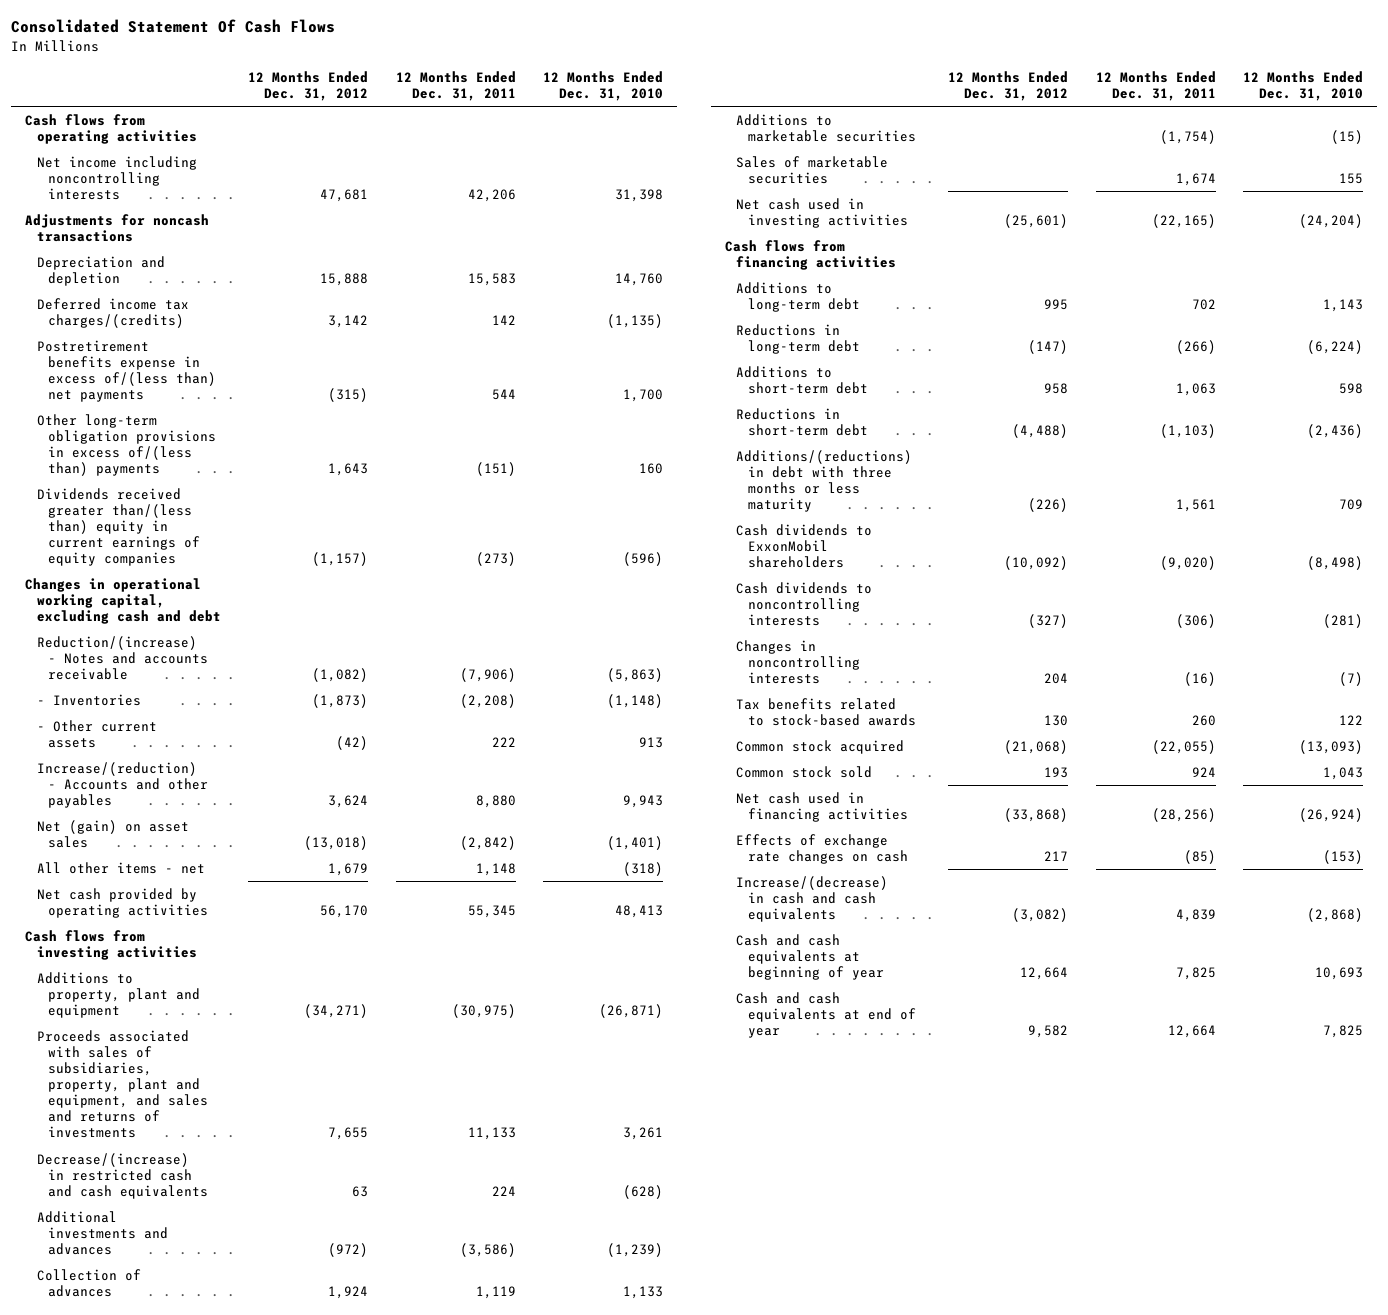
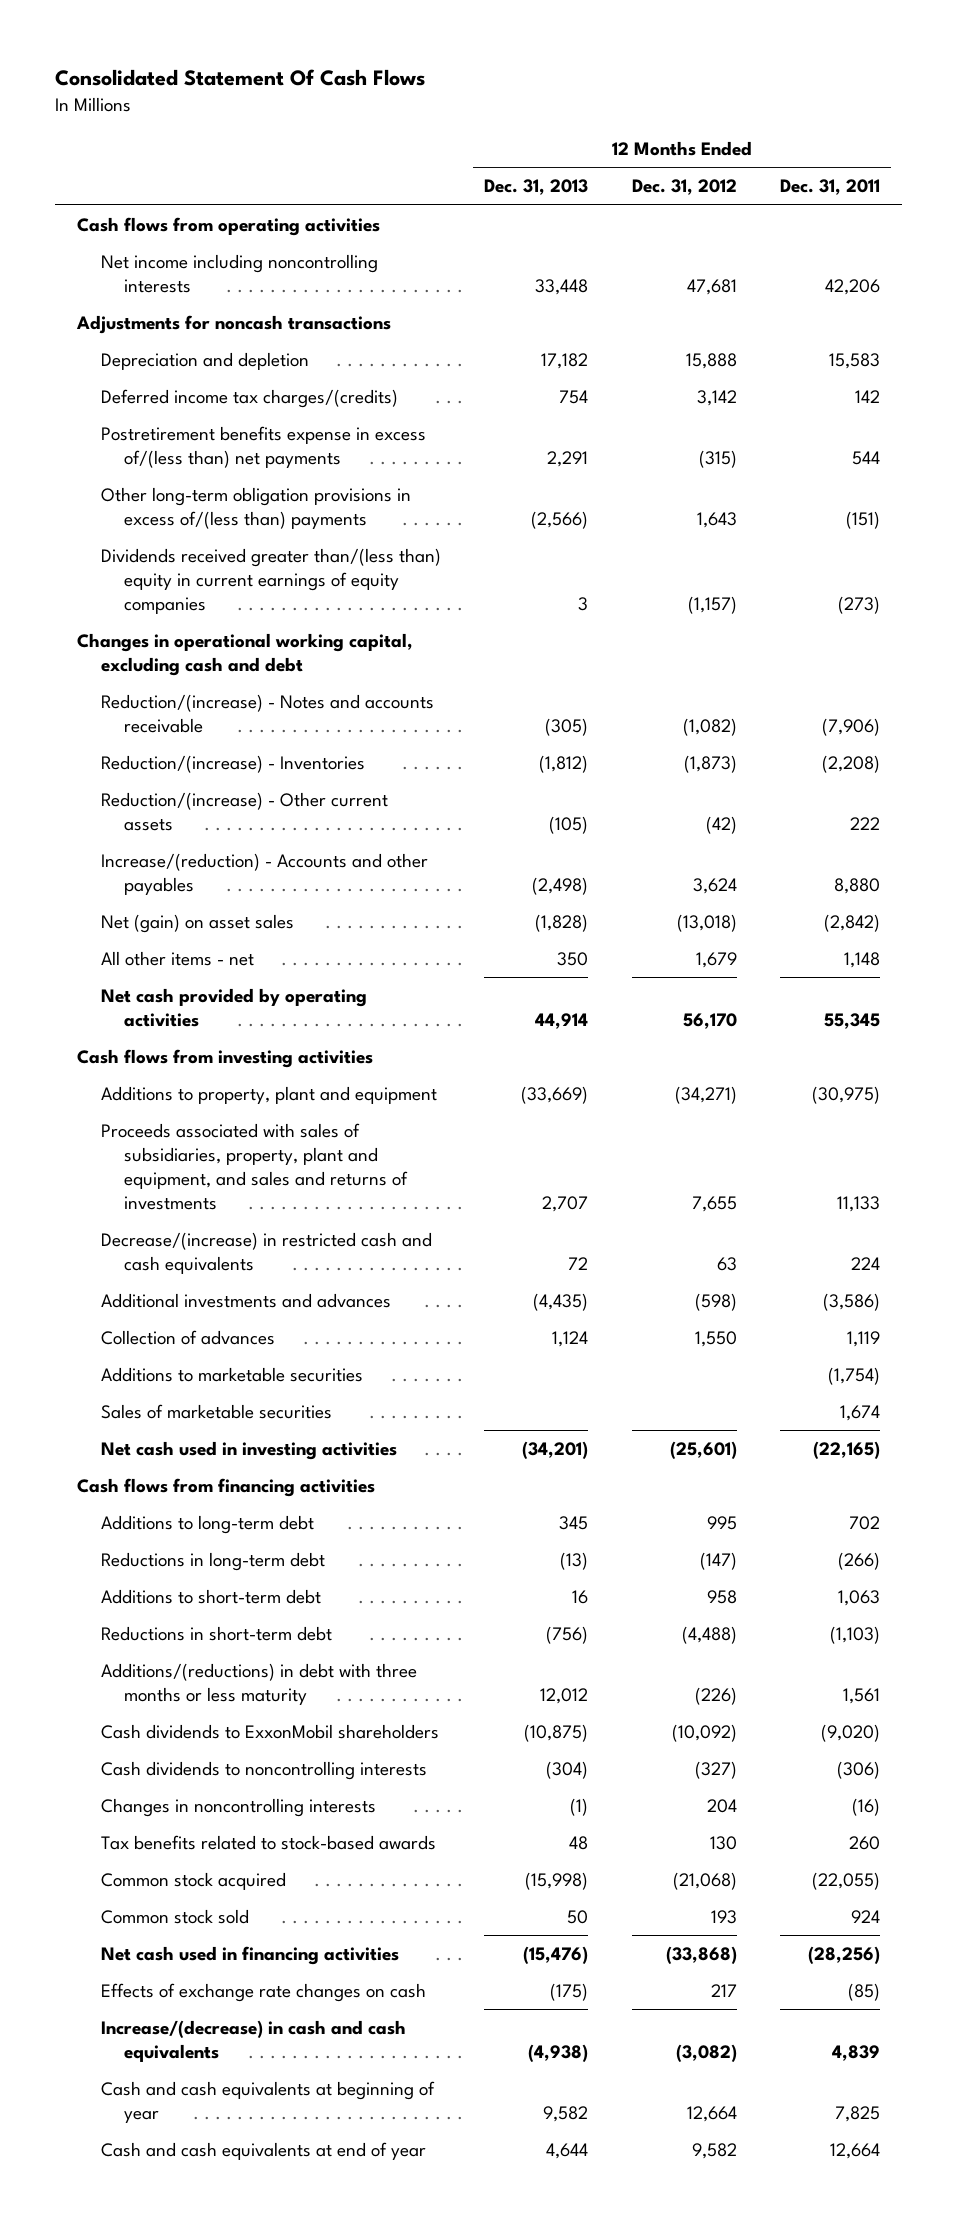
- | 12 Months Ended Dec. 31, 2012 | 12 Months Ended Dec. 31, 2011 | 12 Months Ended Dec. 31, 2010
+ | 12 Months Ended Dec. 31, 2013 | 12 Months Ended Dec. 31, 2012 | 12 Months Ended Dec. 31, 2011
- - Inventories | (1,873) | (2,208) | (1,148)
- - Other current assets | (42) | 222 | 913
+ Reduction/(increase) - Inventories | (1,812) | (1,873) | (2,208)
+ Reduction/(increase) - Other current assets | (105) | (42) | 222
- Additional investments and advances | (972) | (3,586) | (1,239)
- Collection of advances | 1,924 | 1,119 | 1,133
+ Additional investments and advances | (4,435) | (598) | (3,586)
+ Collection of advances | 1,124 | 1,550 | 1,119

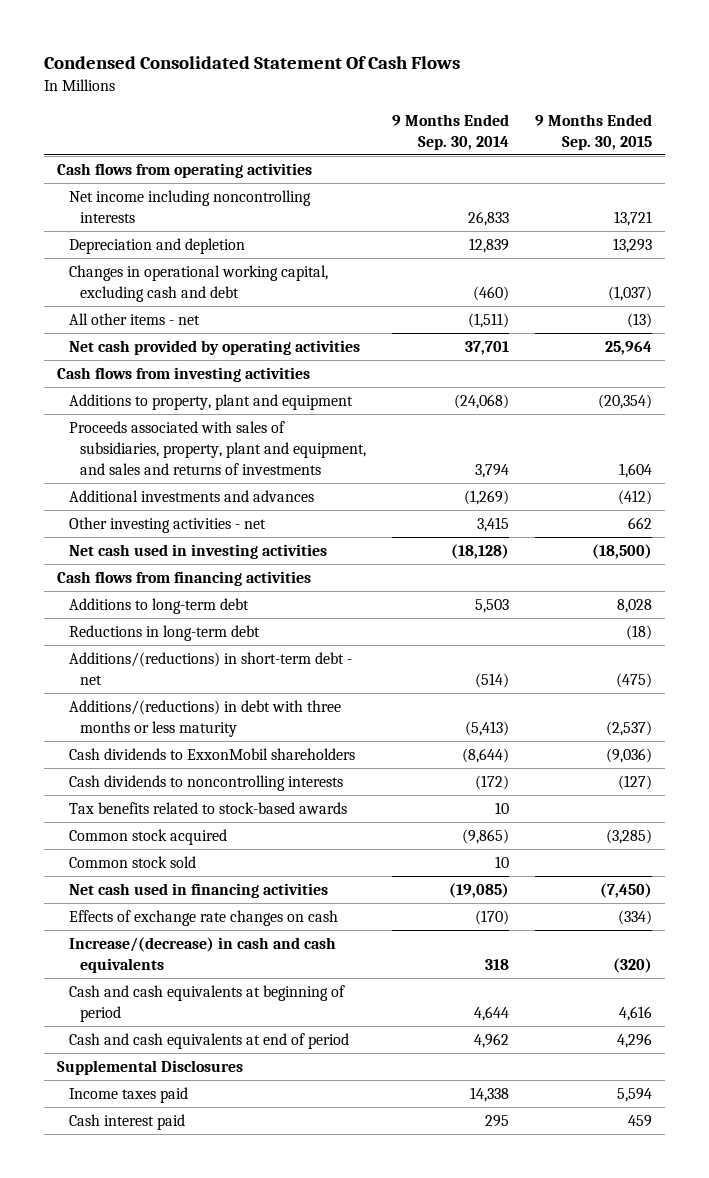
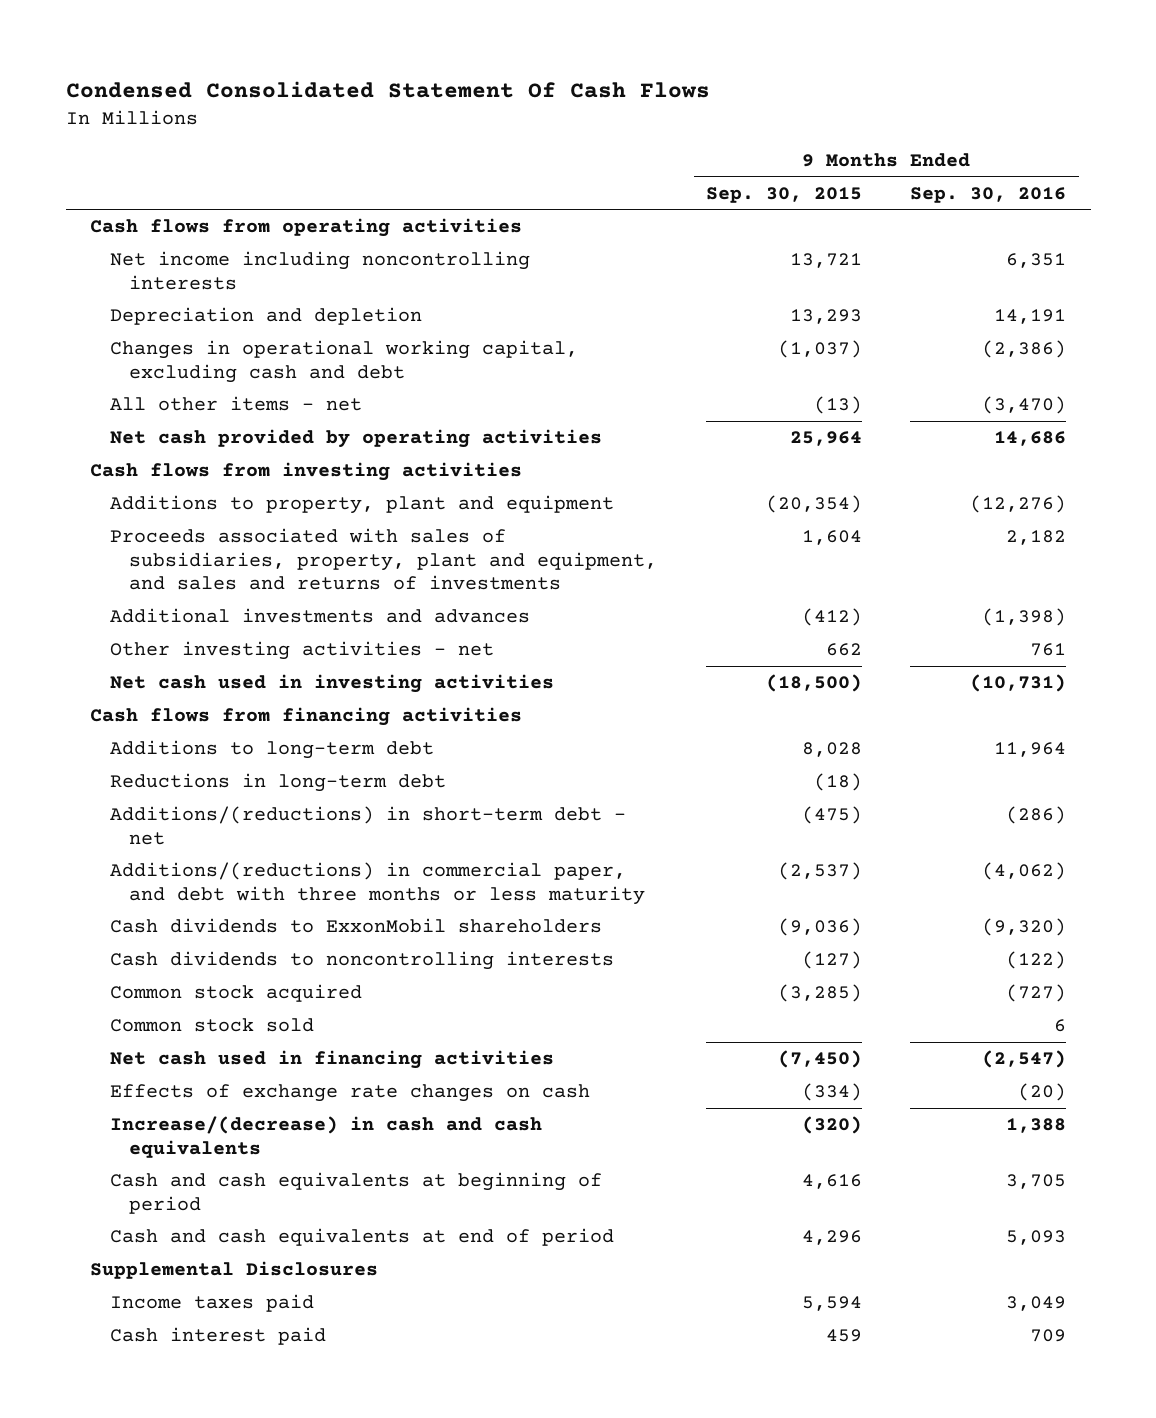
- | 9 Months Ended Sep. 30, 2014 | 9 Months Ended Sep. 30, 2015
+ | 9 Months Ended Sep. 30, 2015 | 9 Months Ended Sep. 30, 2016
- Additions/(reductions) in debt with three months or less maturity | (5,413) | (2,537)
+ Additions/(reductions) in commercial paper, and debt with three months or less maturity | (2,537) | (4,062)
- Tax benefits related to stock-based awards | 10 |

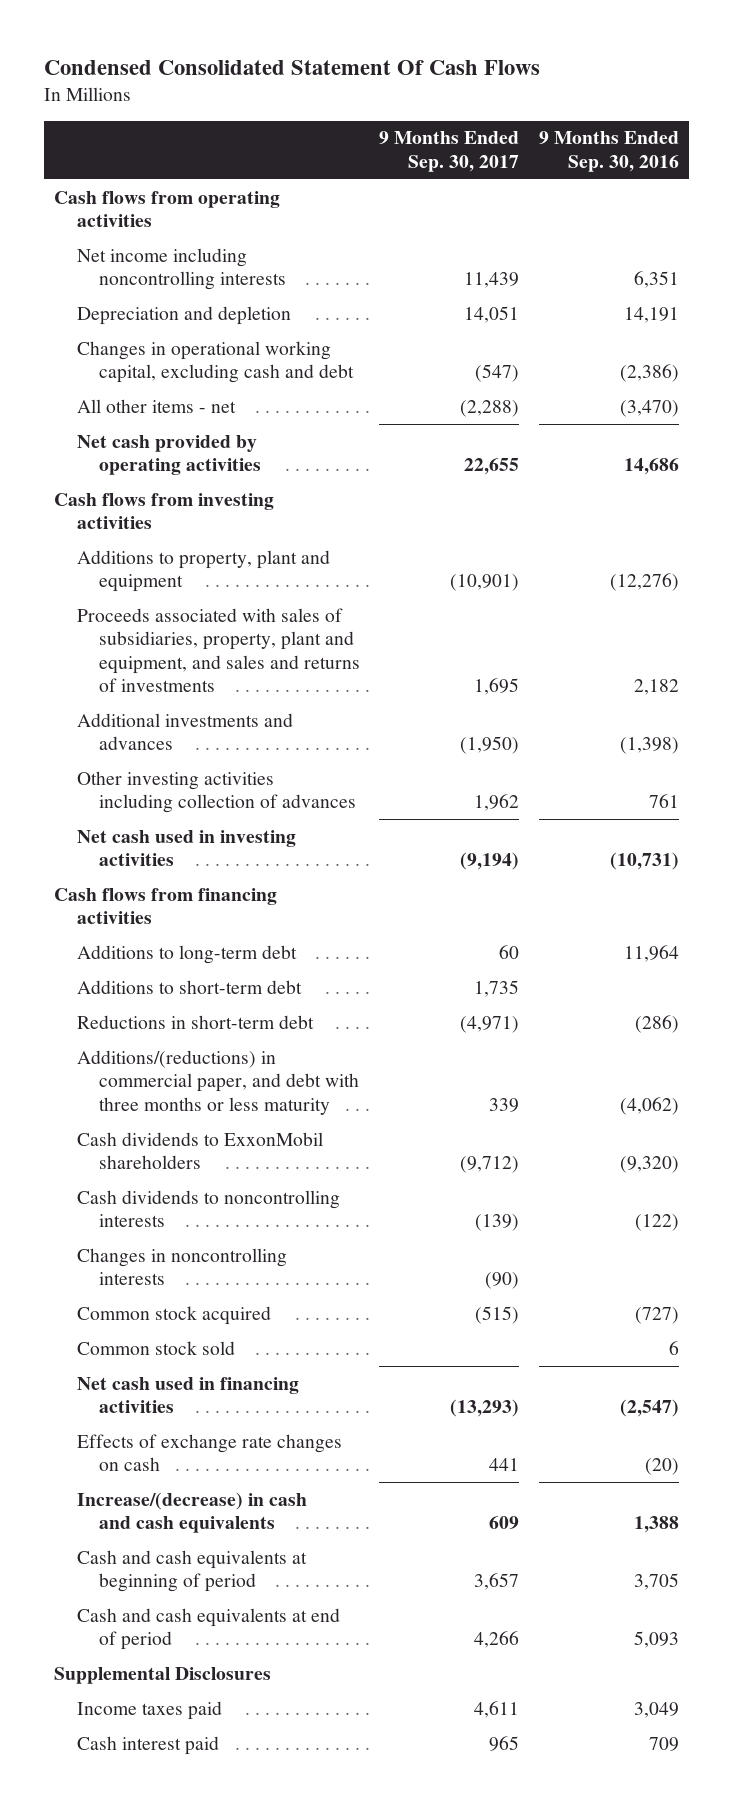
- | 9 Months Ended Sep. 30, 2015 | 9 Months Ended Sep. 30, 2016
+ | 9 Months Ended Sep. 30, 2017 | 9 Months Ended Sep. 30, 2016
- Other investing activities - net | 662 | 761
+ Other investing activities including collection of advances | 1,962 | 761
- Reductions in long-term debt | (18) |
- Additions/(reductions) in short-term debt - net | (475) | (286)
+ Additions to short-term debt | 1,735 |
+ Reductions in short-term debt | (4,971) | (286)
+ Changes in noncontrolling interests | (90) |

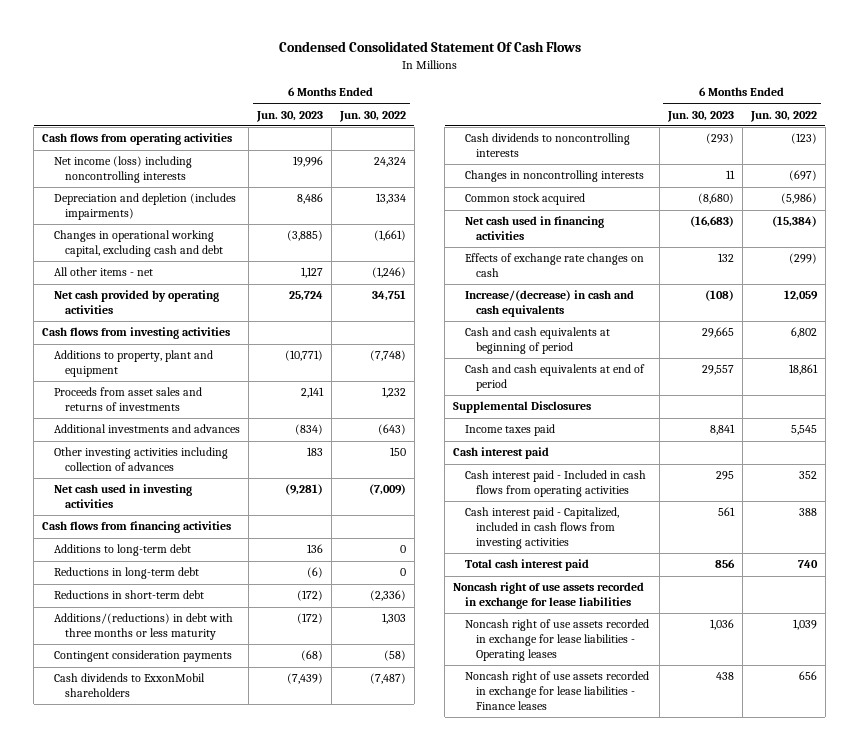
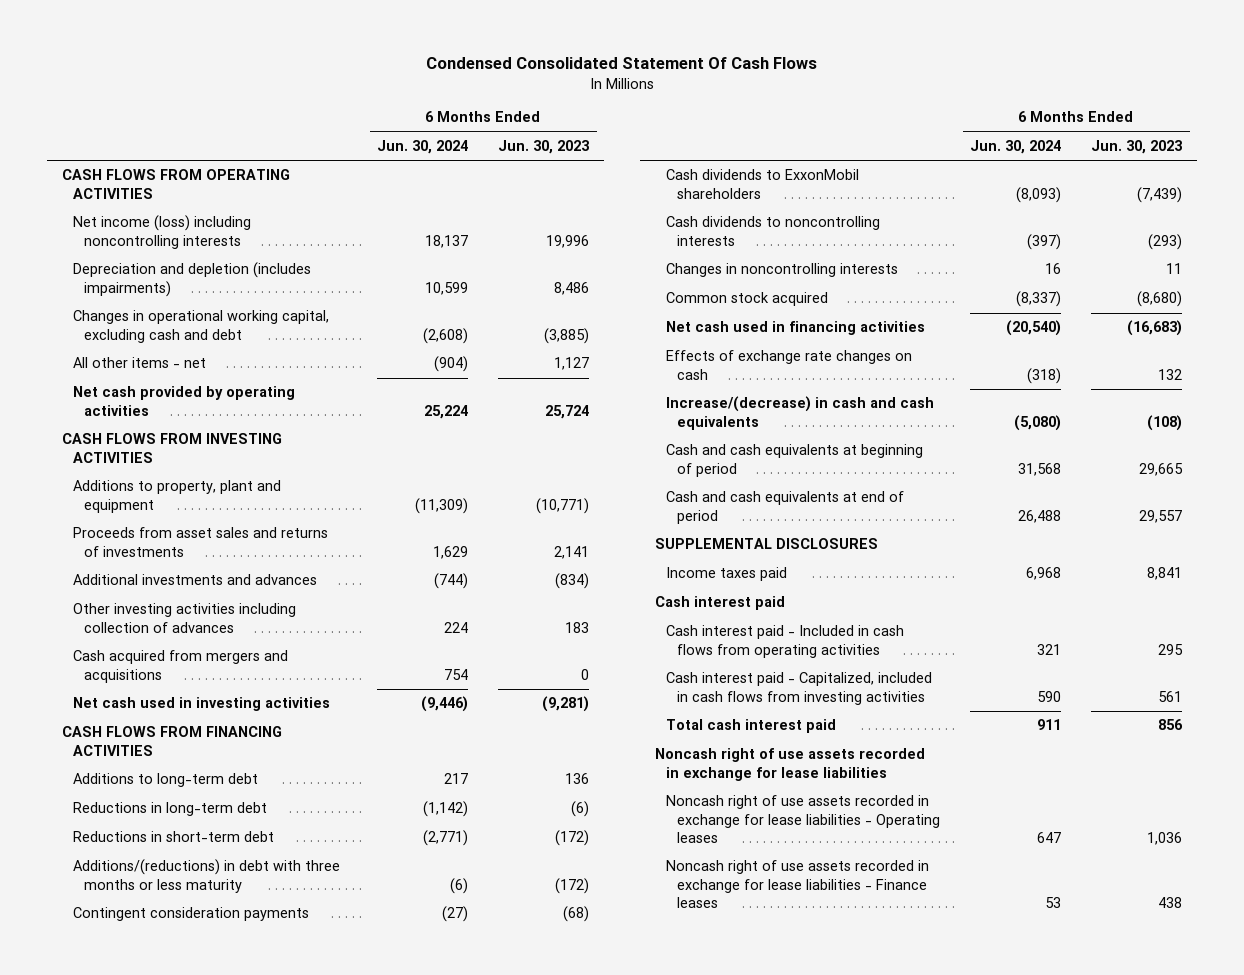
- | 6 Months Ended Jun. 30, 2023 | 6 Months Ended Jun. 30, 2022
+ | 6 Months Ended Jun. 30, 2024 | 6 Months Ended Jun. 30, 2023
- Cash flows from operating activities
+ CASH FLOWS FROM OPERATING ACTIVITIES
- Cash flows from investing activities
+ CASH FLOWS FROM INVESTING ACTIVITIES
+ Cash acquired from mergers and acquisitions | 754 | 0
- Cash flows from financing activities
+ CASH FLOWS FROM FINANCING ACTIVITIES
- Supplemental Disclosures
+ SUPPLEMENTAL DISCLOSURES

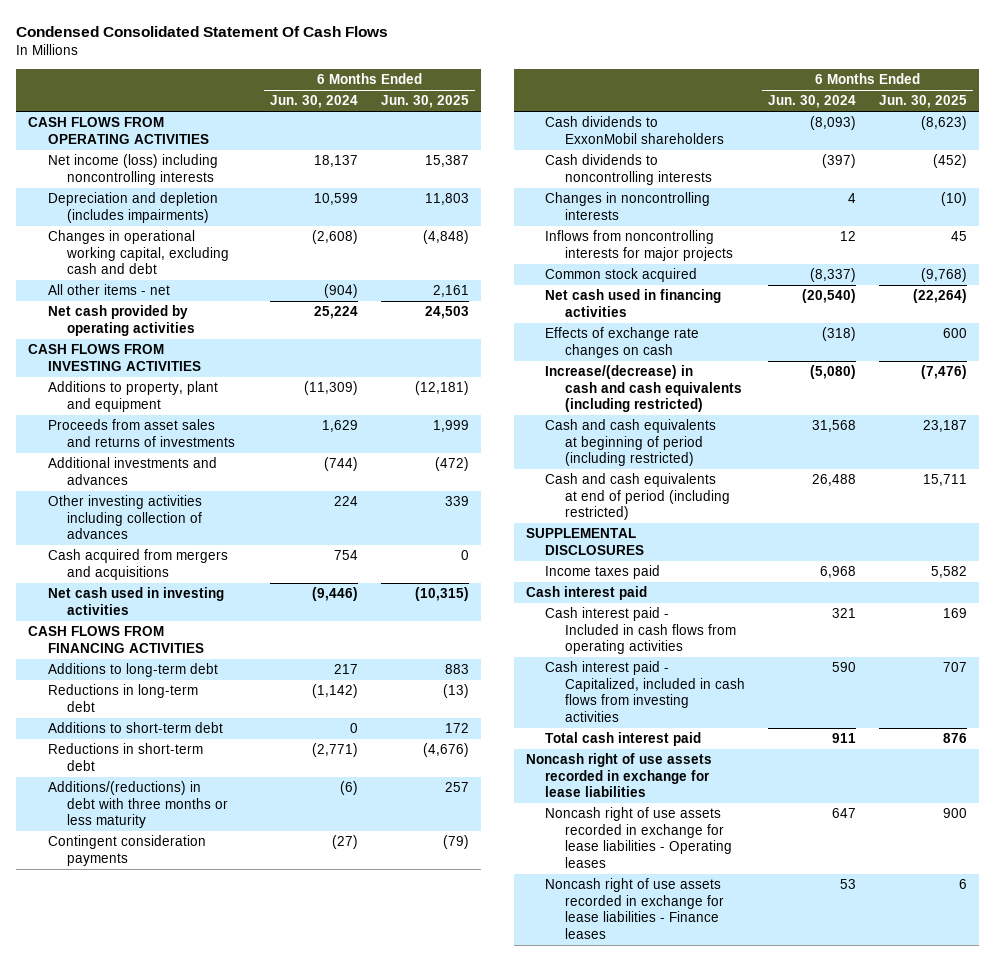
- | 6 Months Ended Jun. 30, 2024 | 6 Months Ended Jun. 30, 2023
+ | 6 Months Ended Jun. 30, 2024 | 6 Months Ended Jun. 30, 2025
+ Additions to short-term debt | 0 | 172
- Changes in noncontrolling interests | 16 | 11
+ Changes in noncontrolling interests | 4 | (10)
+ Inflows from noncontrolling interests for major projects | 12 | 45
- Increase/(decrease) in cash and cash equivalents | (5,080) | (108)
- Cash and cash equivalents at beginning of period | 31,568 | 29,665
- Cash and cash equivalents at end of period | 26,488 | 29,557
+ Increase/(decrease) in cash and cash equivalents (including restricted) | (5,080) | (7,476)
+ Cash and cash equivalents at beginning of period (including restricted) | 31,568 | 23,187
+ Cash and cash equivalents at end of period (including restricted) | 26,488 | 15,711

